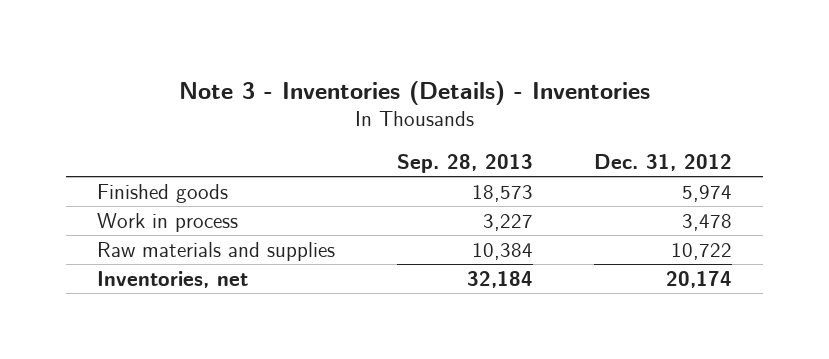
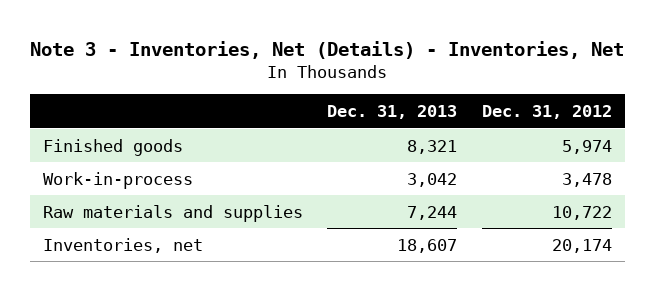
- Note 3 - Inventories (Details) - Inventories
+ Note 3 - Inventories, Net (Details) - Inventories, Net
- | Sep. 28, 2013 | Dec. 31, 2012
+ | Dec. 31, 2013 | Dec. 31, 2012
- Work in process | 3,227 | 3,478
+ Work-in-process | 3,042 | 3,478

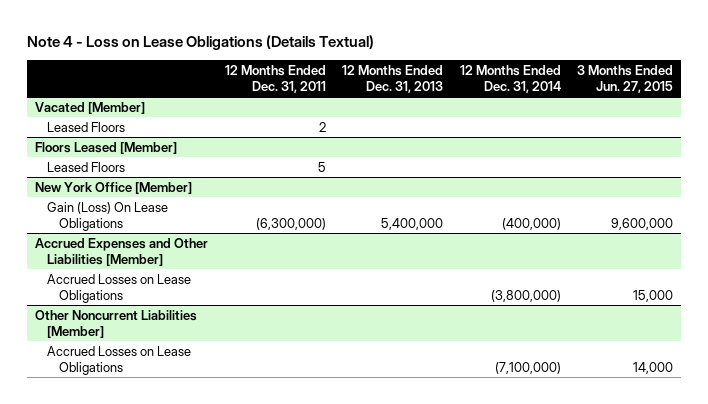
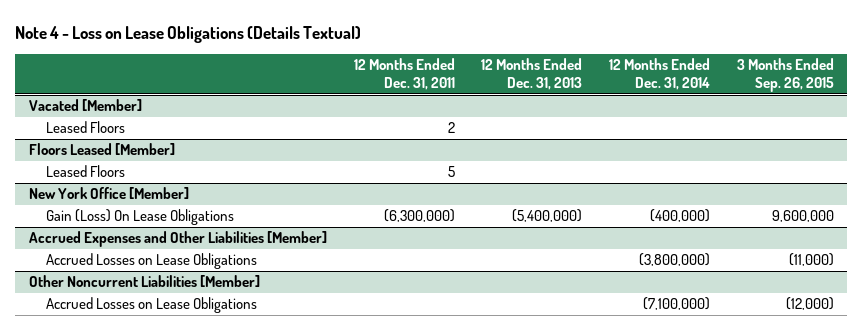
- | 12 Months Ended Dec. 31, 2011 | 12 Months Ended Dec. 31, 2013 | 12 Months Ended Dec. 31, 2014 | 3 Months Ended Jun. 27, 2015
+ | 12 Months Ended Dec. 31, 2011 | 12 Months Ended Dec. 31, 2013 | 12 Months Ended Dec. 31, 2014 | 3 Months Ended Sep. 26, 2015
@ New York Office [Member]
- Gain (Loss) On Lease Obligations | (6,300,000) | 5,400,000 | (400,000) | 9,600,000
+ Gain (Loss) On Lease Obligations | (6,300,000) | (5,400,000) | (400,000) | 9,600,000

